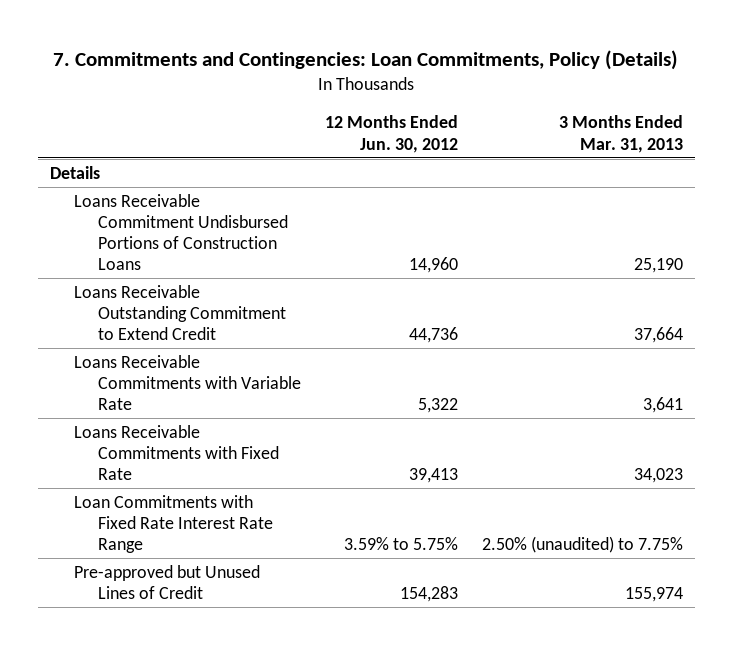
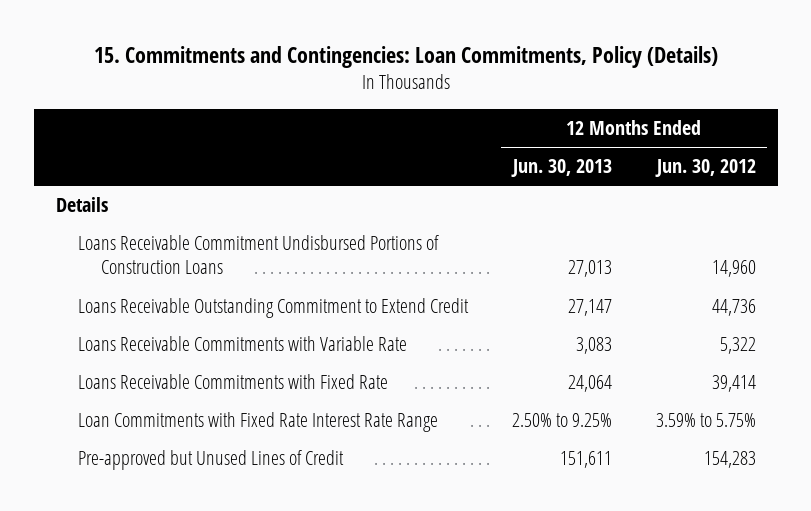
- 7. Commitments and Contingencies: Loan Commitments, Policy (Details)
+ 15. Commitments and Contingencies: Loan Commitments, Policy (Details)
- | 12 Months Ended Jun. 30, 2012 | 3 Months Ended Mar. 31, 2013
+ | 12 Months Ended Jun. 30, 2013 | 12 Months Ended Jun. 30, 2012
- Loans Receivable Commitments with Fixed Rate | 39,413 | 34,023
+ Loans Receivable Commitments with Fixed Rate | 24,064 | 39,414

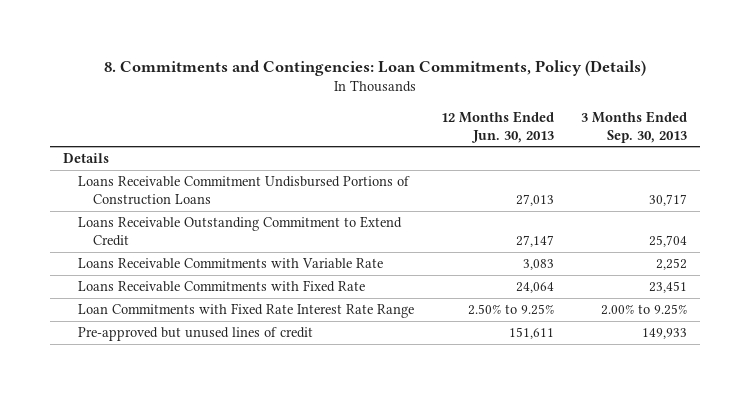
- 15. Commitments and Contingencies: Loan Commitments, Policy (Details)
+ 8. Commitments and Contingencies: Loan Commitments, Policy (Details)
- | 12 Months Ended Jun. 30, 2013 | 12 Months Ended Jun. 30, 2012
+ | 12 Months Ended Jun. 30, 2013 | 3 Months Ended Sep. 30, 2013
- Pre-approved but Unused Lines of Credit | 151,611 | 154,283
+ Pre-approved but unused lines of credit | 151,611 | 149,933

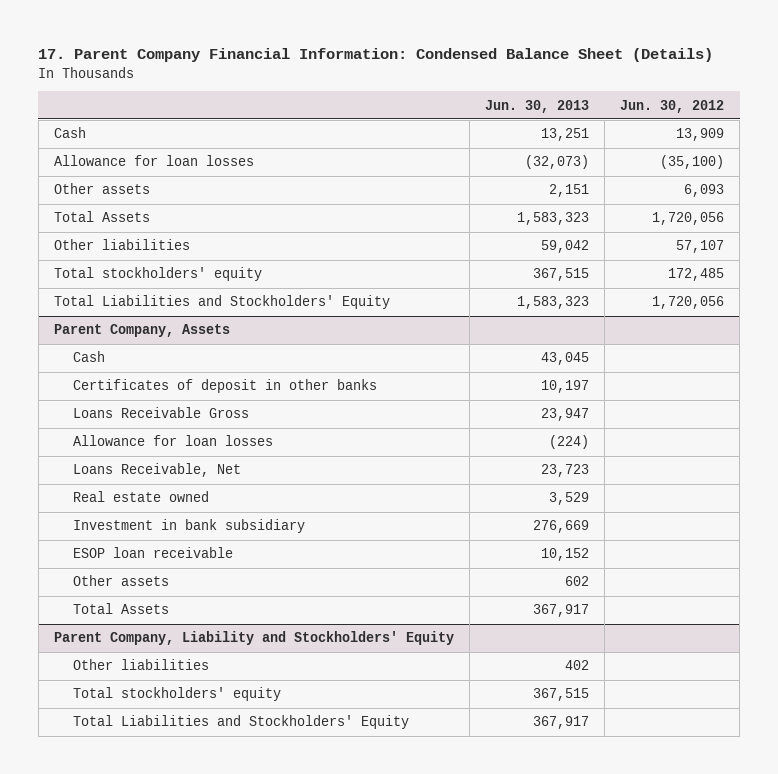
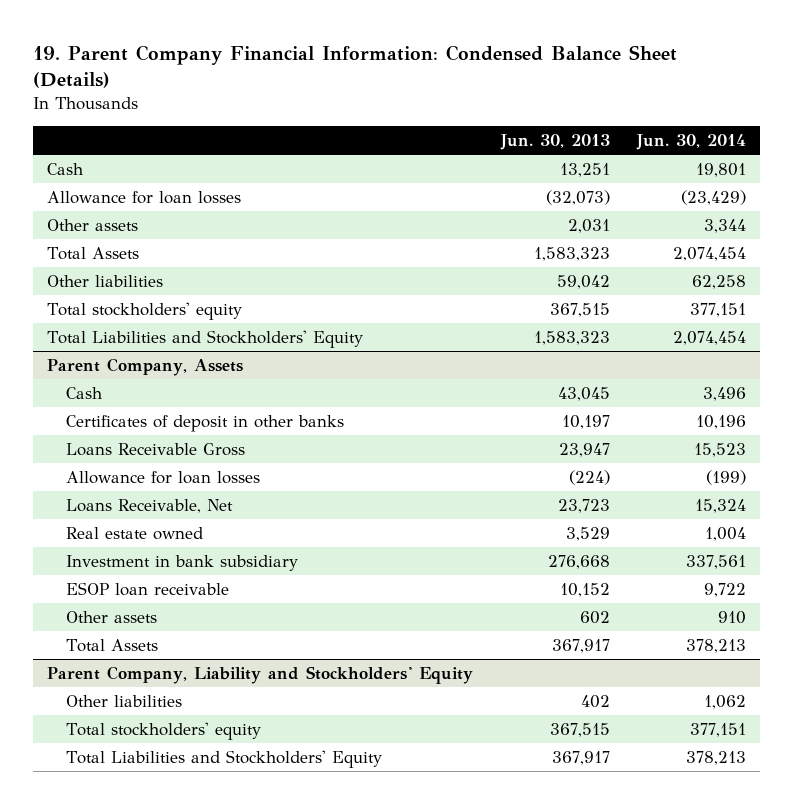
- 17. Parent Company Financial Information: Condensed Balance Sheet (Details)
+ 19. Parent Company Financial Information: Condensed Balance Sheet (Details)
- | Jun. 30, 2013 | Jun. 30, 2012
+ | Jun. 30, 2013 | Jun. 30, 2014
- Other assets | 2,151 | 6,093
+ Other assets | 2,031 | 3,344
@ Parent Company, Assets
- Investment in bank subsidiary | 276,669 |
+ Investment in bank subsidiary | 276,668 | 337,561

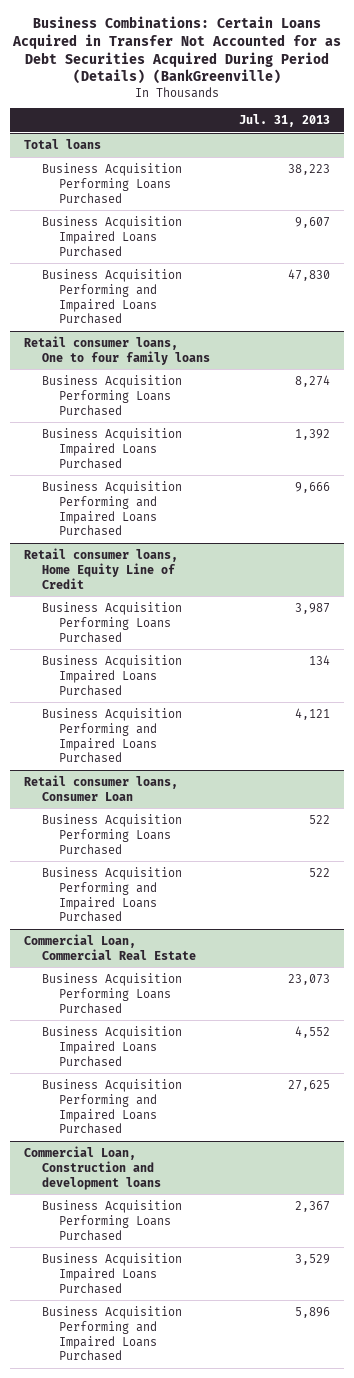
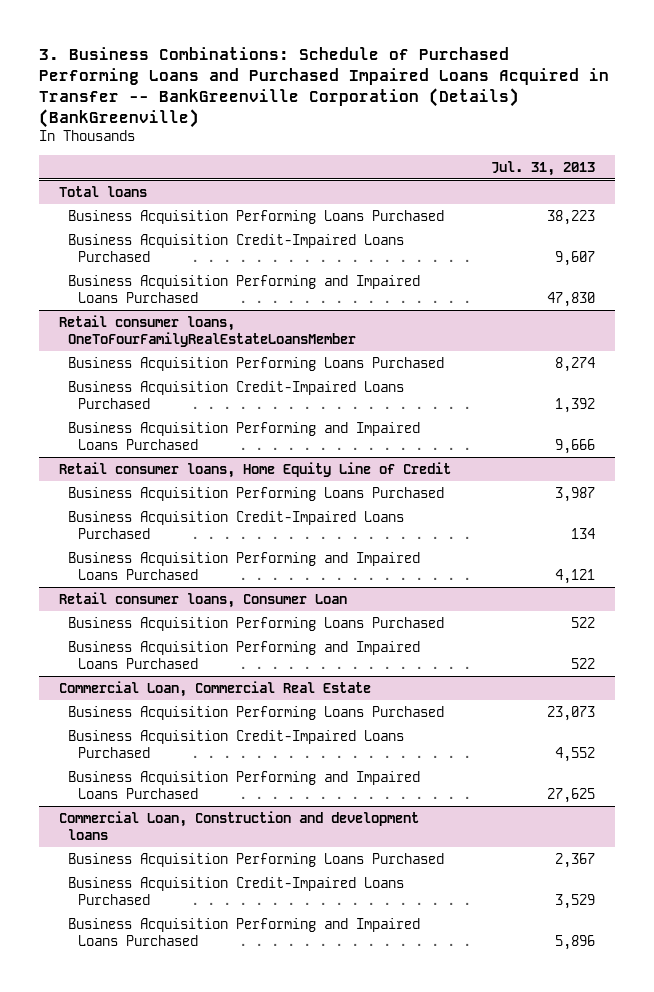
- Business Combinations: Certain Loans Acquired in Transfer Not Accounted for as Debt Securities Acquired During Period (Details) (BankGreenville)
+ 3. Business Combinations: Schedule of Purchased Performing Loans and Purchased Impaired Loans Acquired in Transfer -- BankGreenville Corporation (Details) (BankGreenville)
@ Total loans
- Business Acquisition Impaired Loans Purchased | 9,607
+ Business Acquisition Credit-Impaired Loans Purchased | 9,607
- Retail consumer loans, One to four family loans
+ Retail consumer loans, OneToFourFamilyRealEstateLoansMember
- Business Acquisition Impaired Loans Purchased | 1,392
+ Business Acquisition Credit-Impaired Loans Purchased | 1,392
@ Retail consumer loans, Home Equity Line of Credit
- Business Acquisition Impaired Loans Purchased | 134
+ Business Acquisition Credit-Impaired Loans Purchased | 134
@ Commercial Loan, Commercial Real Estate
- Business Acquisition Impaired Loans Purchased | 4,552
+ Business Acquisition Credit-Impaired Loans Purchased | 4,552
@ Commercial Loan, Construction and development loans
- Business Acquisition Impaired Loans Purchased | 3,529
+ Business Acquisition Credit-Impaired Loans Purchased | 3,529

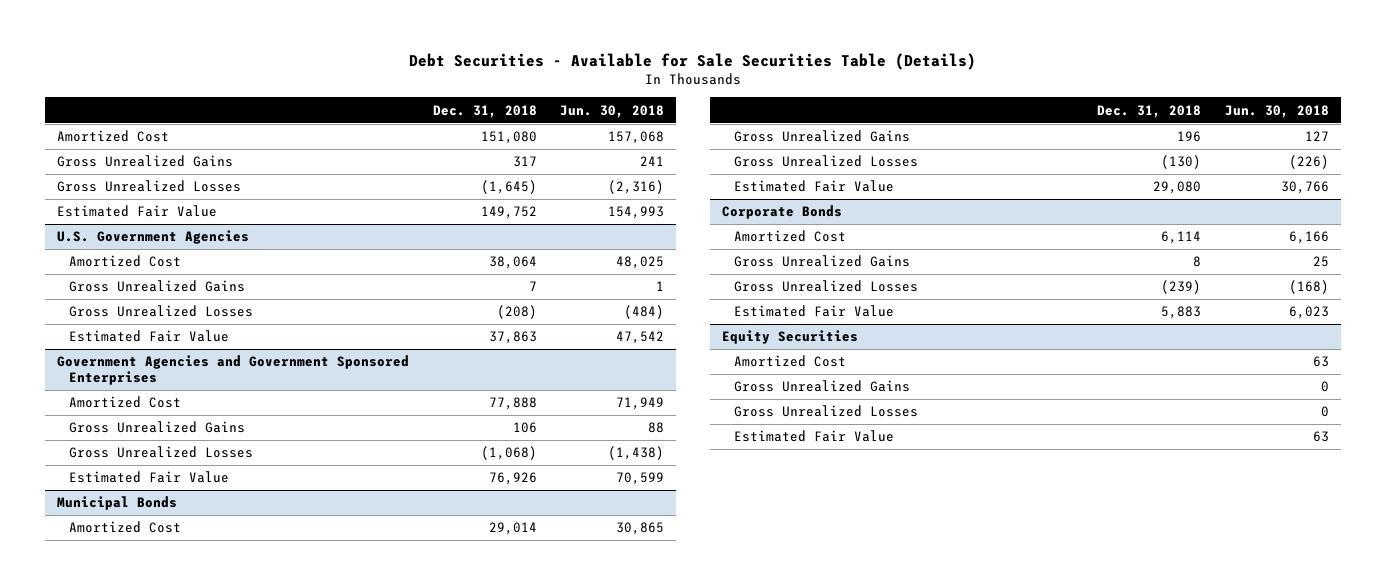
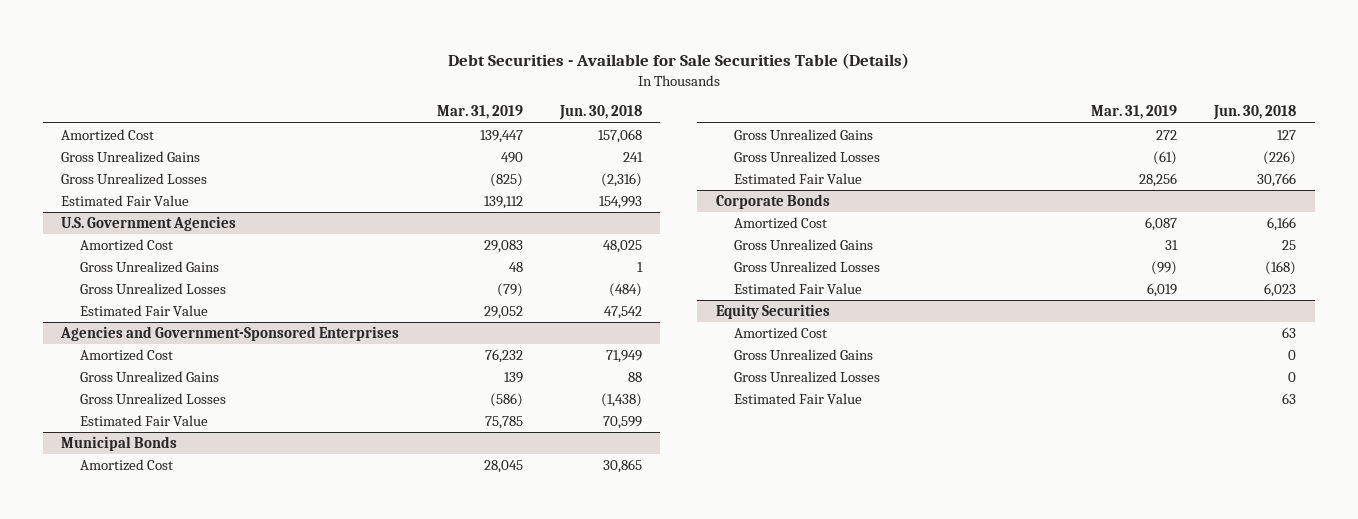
- | Dec. 31, 2018 | Jun. 30, 2018
+ | Mar. 31, 2019 | Jun. 30, 2018
- Government Agencies and Government Sponsored Enterprises
+ Agencies and Government-Sponsored Enterprises

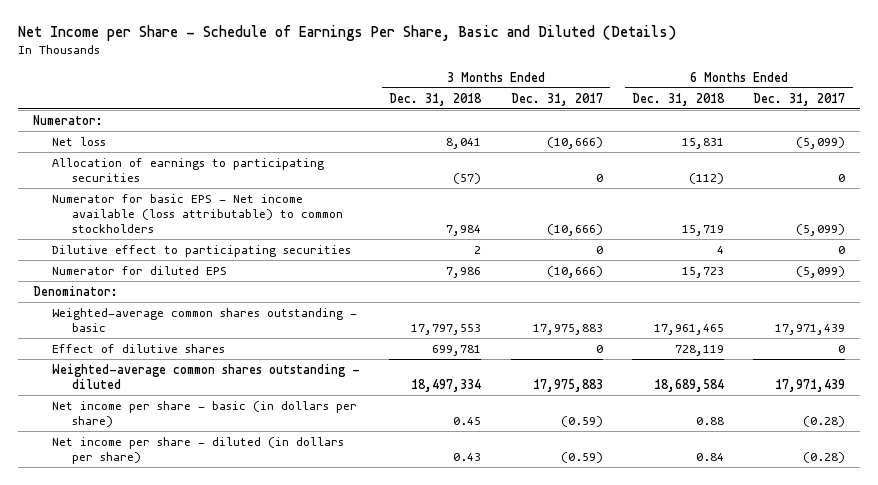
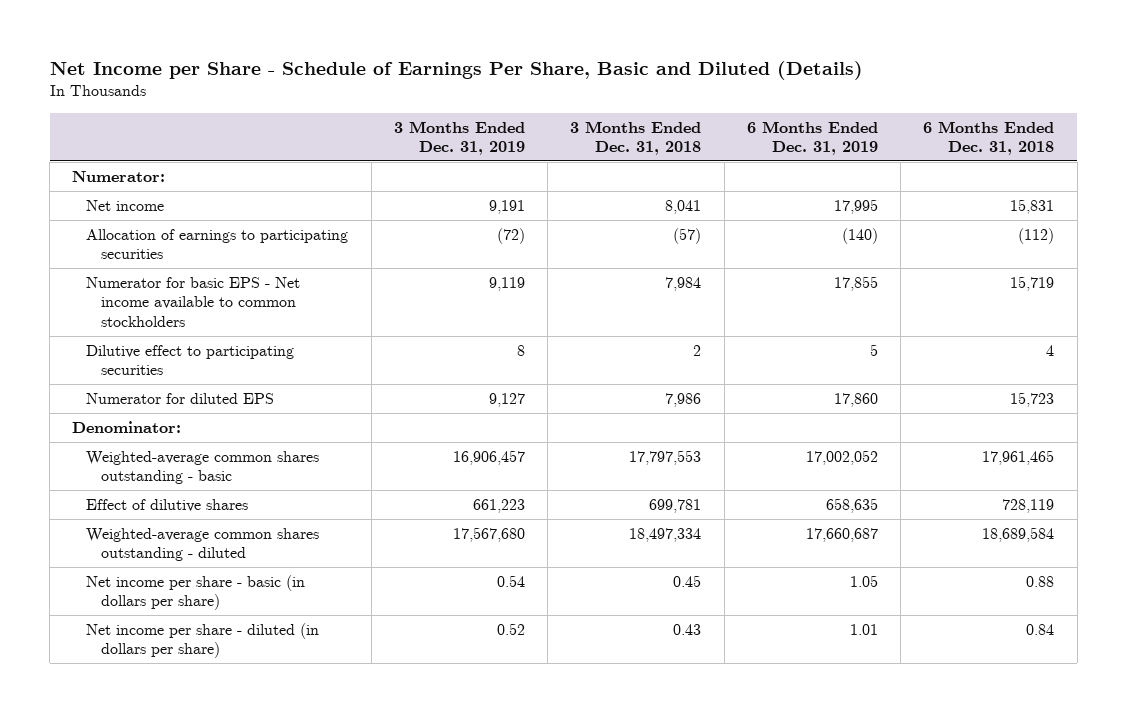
- | 3 Months Ended Dec. 31, 2018 | 3 Months Ended Dec. 31, 2017 | 6 Months Ended Dec. 31, 2018 | 6 Months Ended Dec. 31, 2017
+ | 3 Months Ended Dec. 31, 2019 | 3 Months Ended Dec. 31, 2018 | 6 Months Ended Dec. 31, 2019 | 6 Months Ended Dec. 31, 2018
- Net loss | 8,041 | (10,666) | 15,831 | (5,099)
+ Net income | 9,191 | 8,041 | 17,995 | 15,831
- Numerator for basic EPS - Net income available (loss attributable) to common stockholders | 7,984 | (10,666) | 15,719 | (5,099)
+ Numerator for basic EPS - Net income available to common stockholders | 9,119 | 7,984 | 17,855 | 15,719

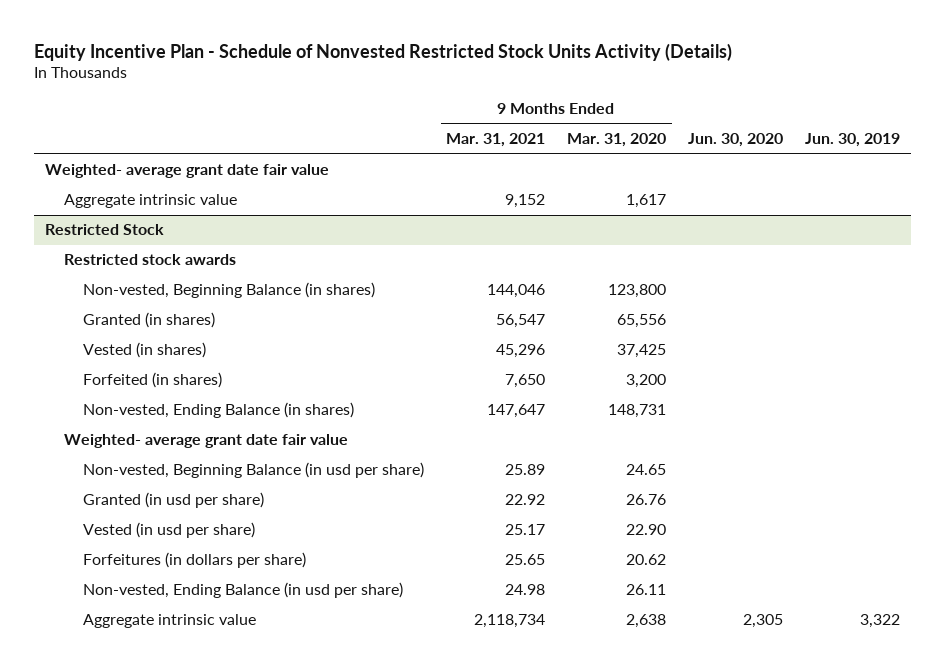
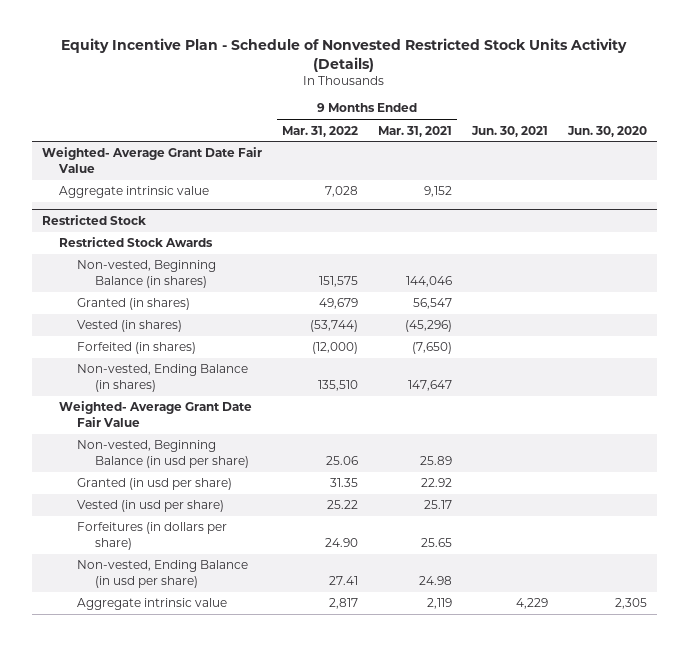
- | 9 Months Ended Mar. 31, 2021 | 9 Months Ended Mar. 31, 2020 | Jun. 30, 2020 | Jun. 30, 2019
+ | 9 Months Ended Mar. 31, 2022 | 9 Months Ended Mar. 31, 2021 | Jun. 30, 2021 | Jun. 30, 2020
- Weighted- average grant date fair value
+ Weighted- Average Grant Date Fair Value
@ Restricted Stock
- Restricted stock awards
+ Restricted Stock Awards
- Vested (in shares) | 45,296 | 37,425 | |
- Forfeited (in shares) | 7,650 | 3,200 | |
+ Vested (in shares) | (53,744) | (45,296) | |
+ Forfeited (in shares) | (12,000) | (7,650) | |
- Weighted- average grant date fair value
+ Weighted- Average Grant Date Fair Value
- Aggregate intrinsic value | 2,118,734 | 2,638 | 2,305 | 3,322
+ Aggregate intrinsic value | 2,817 | 2,119 | 4,229 | 2,305

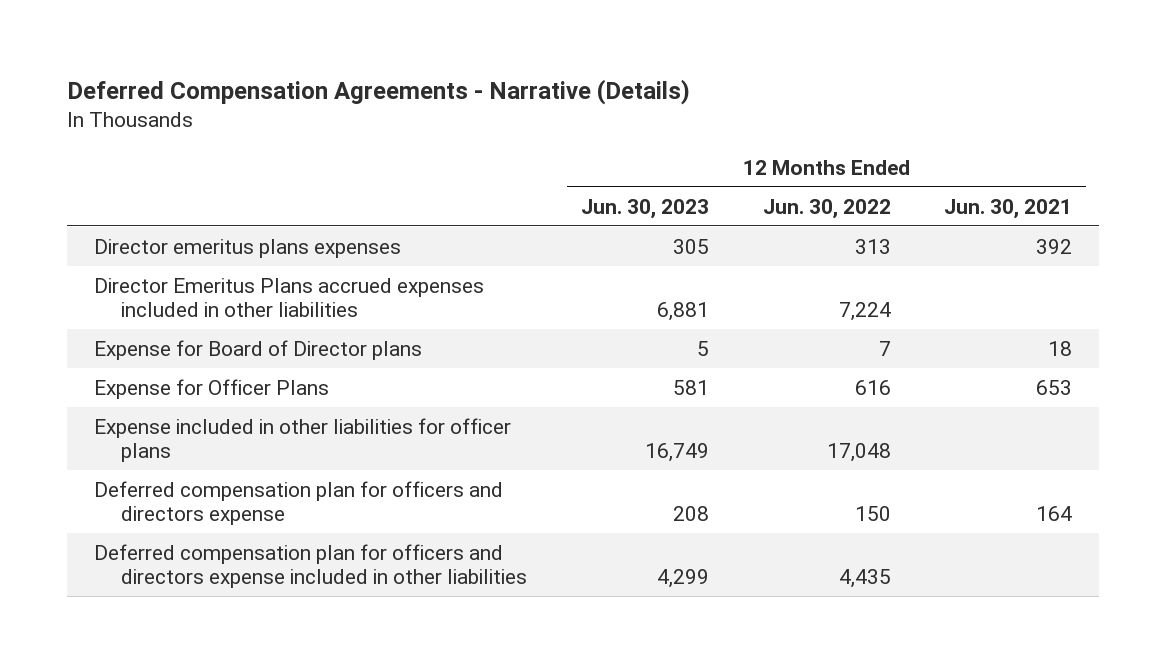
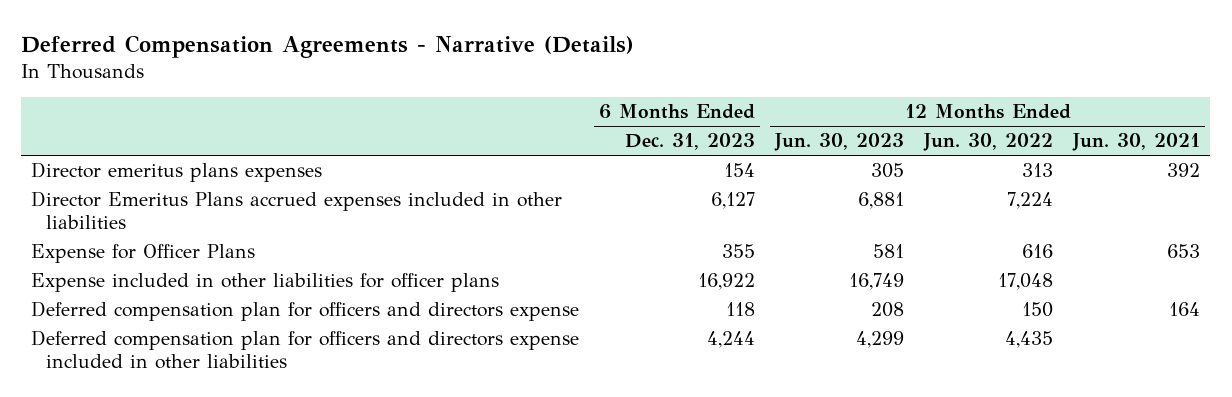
- | 12 Months Ended Jun. 30, 2023 | 12 Months Ended Jun. 30, 2022 | 12 Months Ended Jun. 30, 2021
+ | 6 Months Ended Dec. 31, 2023 | 12 Months Ended Jun. 30, 2023 | 12 Months Ended Jun. 30, 2022 | 12 Months Ended Jun. 30, 2021
- Expense for Board of Director plans | 5 | 7 | 18

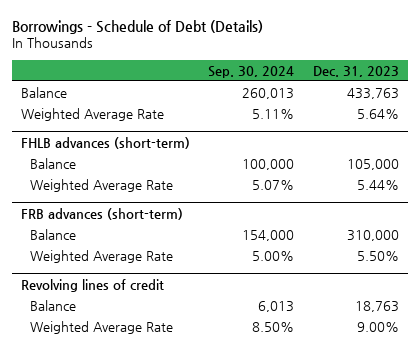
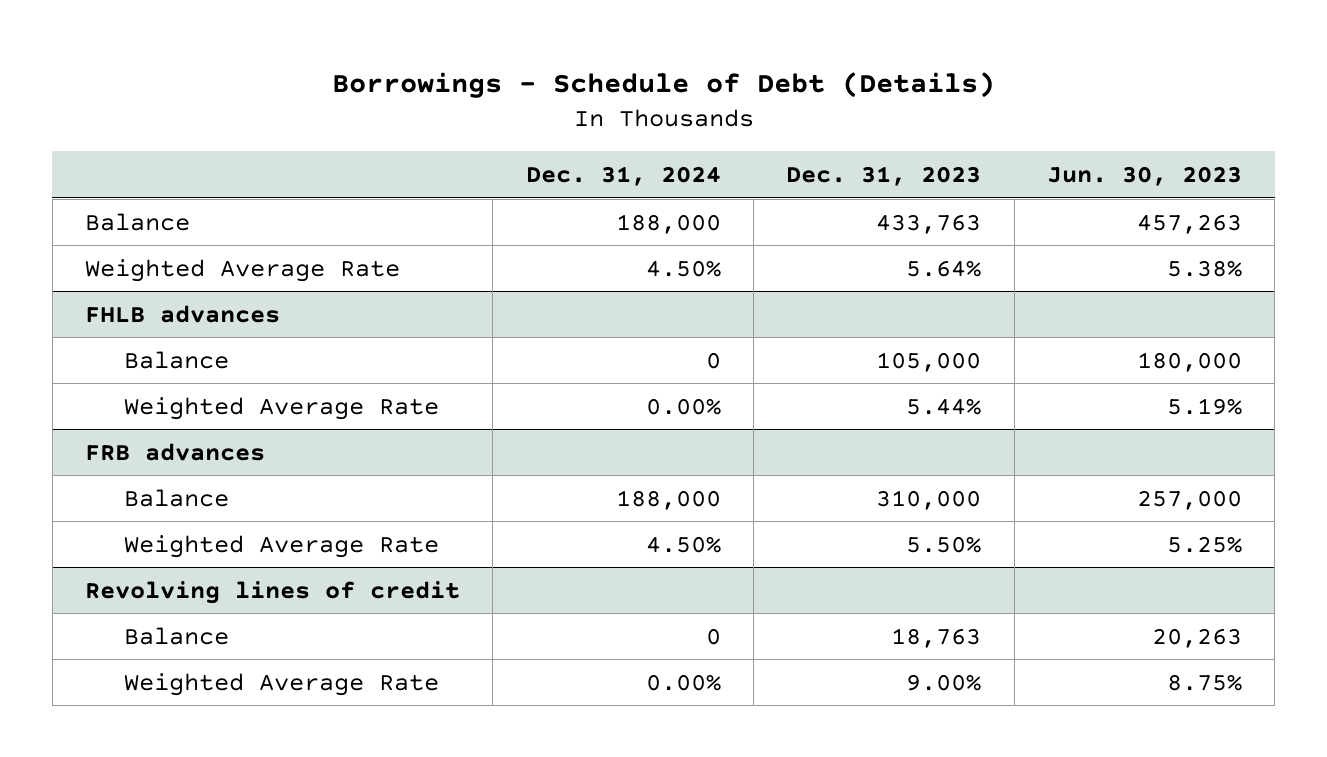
- | Sep. 30, 2024 | Dec. 31, 2023
+ | Dec. 31, 2024 | Dec. 31, 2023 | Jun. 30, 2023
- FHLB advances (short-term)
+ FHLB advances
- FRB advances (short-term)
+ FRB advances

